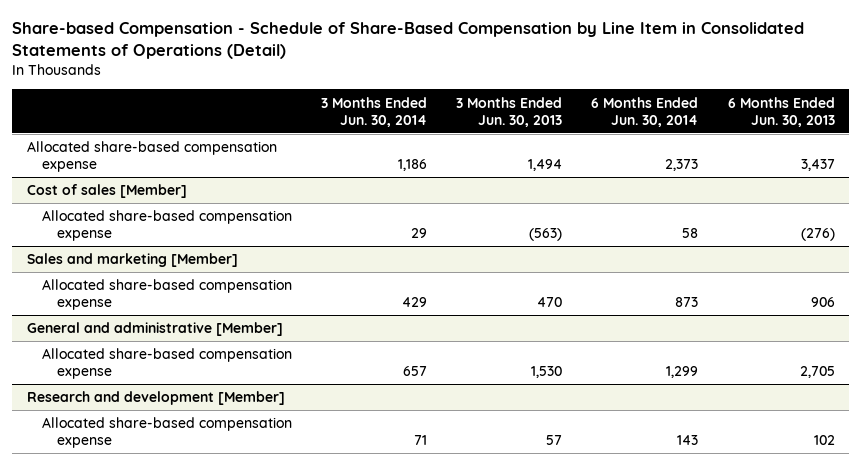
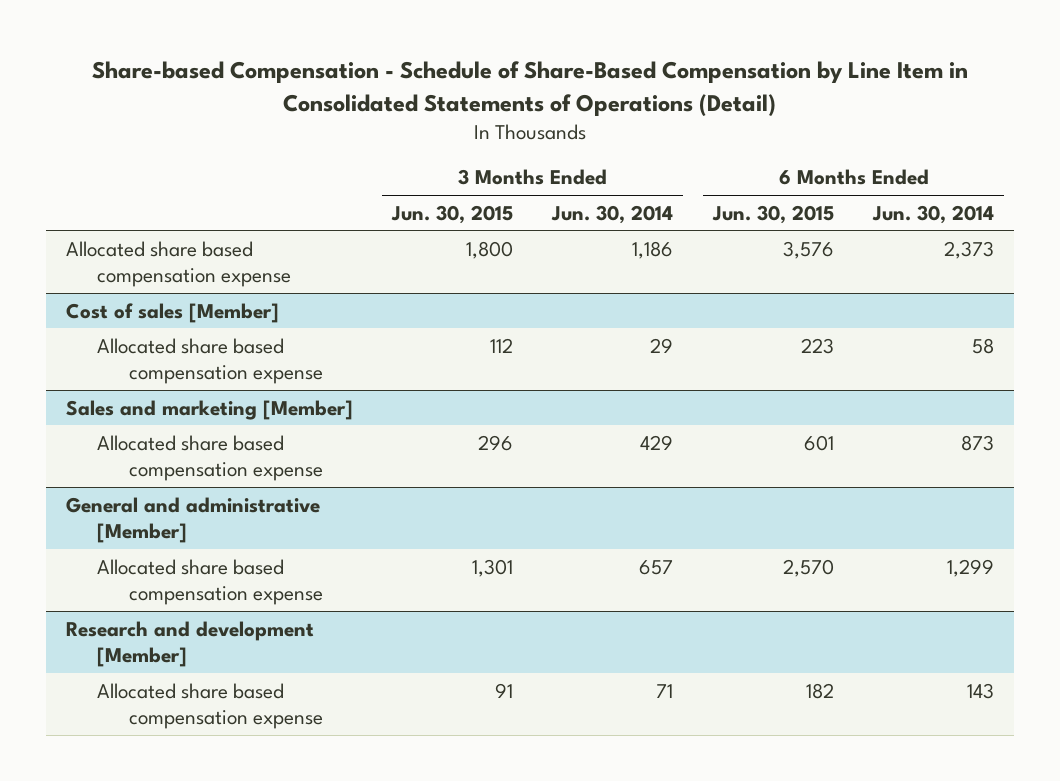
- | 3 Months Ended Jun. 30, 2014 | 3 Months Ended Jun. 30, 2013 | 6 Months Ended Jun. 30, 2014 | 6 Months Ended Jun. 30, 2013
+ | 3 Months Ended Jun. 30, 2015 | 3 Months Ended Jun. 30, 2014 | 6 Months Ended Jun. 30, 2015 | 6 Months Ended Jun. 30, 2014
- Allocated share-based compensation expense | 1,186 | 1,494 | 2,373 | 3,437
+ Allocated share based compensation expense | 1,800 | 1,186 | 3,576 | 2,373
@ Cost of sales [Member]
- Allocated share-based compensation expense | 29 | (563) | 58 | (276)
+ Allocated share based compensation expense | 112 | 29 | 223 | 58
@ Sales and marketing [Member]
- Allocated share-based compensation expense | 429 | 470 | 873 | 906
+ Allocated share based compensation expense | 296 | 429 | 601 | 873
@ General and administrative [Member]
- Allocated share-based compensation expense | 657 | 1,530 | 1,299 | 2,705
+ Allocated share based compensation expense | 1,301 | 657 | 2,570 | 1,299
@ Research and development [Member]
- Allocated share-based compensation expense | 71 | 57 | 143 | 102
+ Allocated share based compensation expense | 91 | 71 | 182 | 143

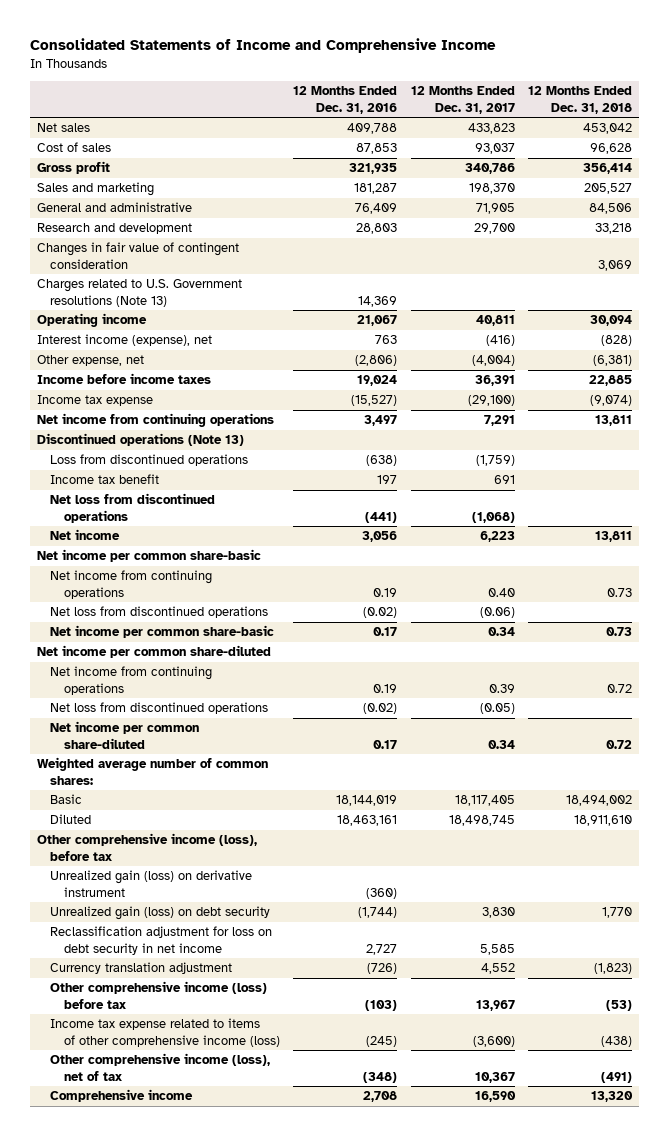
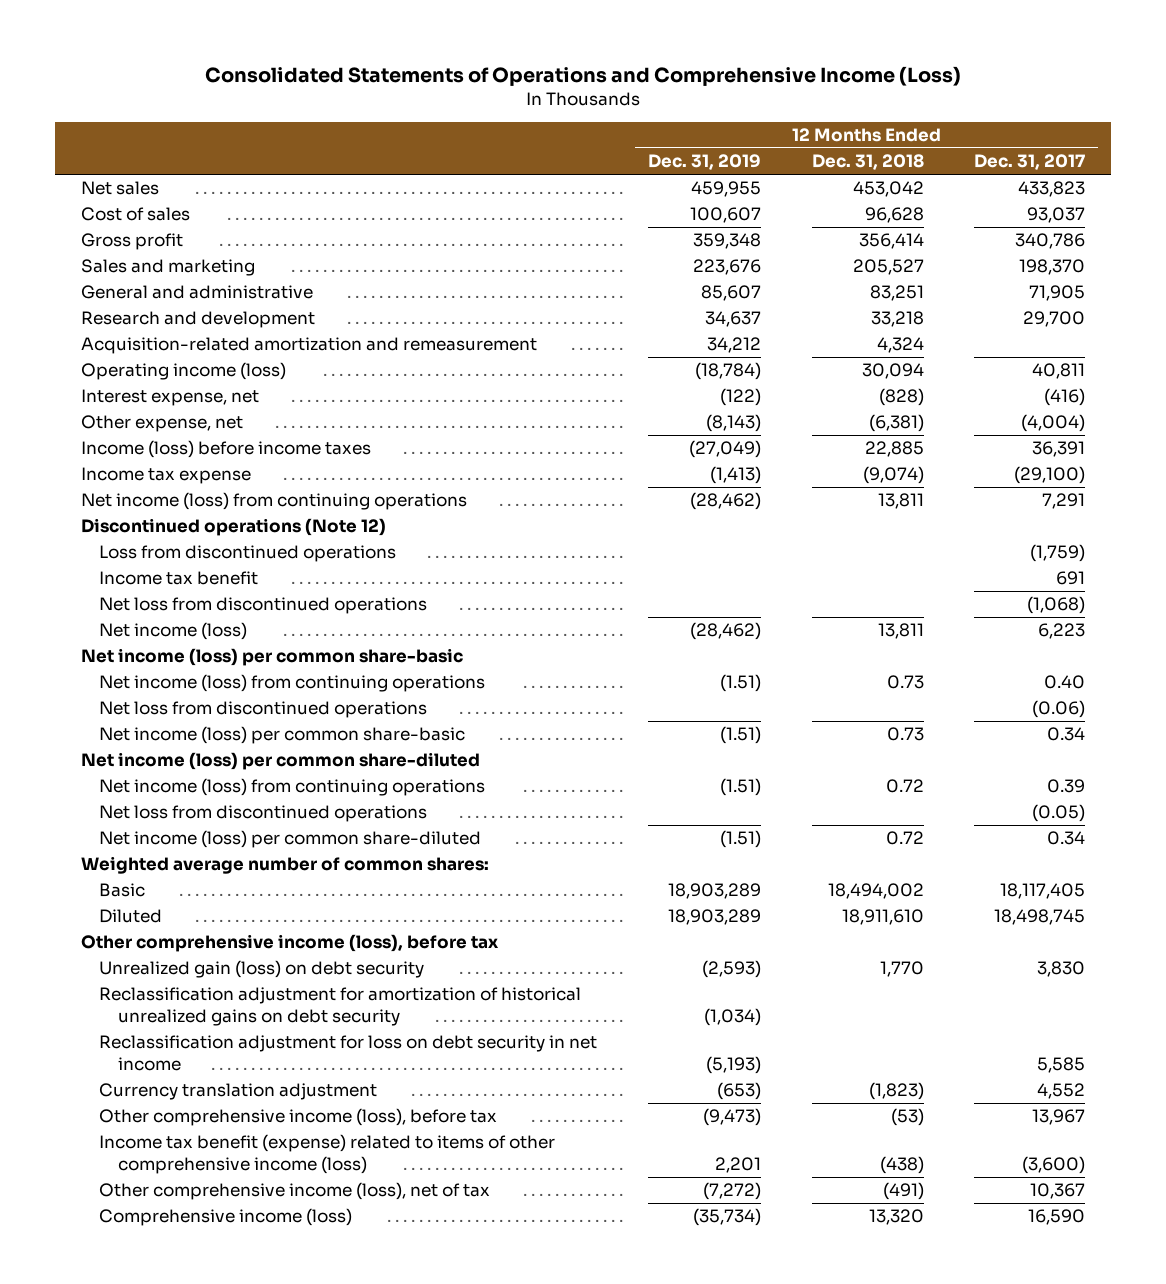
- Consolidated Statements of Income and Comprehensive Income
+ Consolidated Statements of Operations and Comprehensive Income (Loss)
- | 12 Months Ended Dec. 31, 2016 | 12 Months Ended Dec. 31, 2017 | 12 Months Ended Dec. 31, 2018
+ | 12 Months Ended Dec. 31, 2019 | 12 Months Ended Dec. 31, 2018 | 12 Months Ended Dec. 31, 2017
- General and administrative | 76,409 | 71,905 | 84,506
+ General and administrative | 85,607 | 83,251 | 71,905
- Changes in fair value of contingent consideration | | | 3,069
- Charges related to U.S. Government resolutions (Note 13) | 14,369 | |
- Operating income | 21,067 | 40,811 | 30,094
- Interest income (expense), net | 763 | (416) | (828)
+ Acquisition-related amortization and remeasurement | 34,212 | 4,324 |
+ Operating income (loss) | (18,784) | 30,094 | 40,811
+ Interest expense, net | (122) | (828) | (416)
- Income before income taxes | 19,024 | 36,391 | 22,885
+ Income (loss) before income taxes | (27,049) | 22,885 | 36,391
- Net income from continuing operations | 3,497 | 7,291 | 13,811
- Discontinued operations (Note 13)
+ Net income (loss) from continuing operations | (28,462) | 13,811 | 7,291
+ Discontinued operations (Note 12)
- Net income | 3,056 | 6,223 | 13,811
- Net income per common share-basic
- Net income from continuing operations | 0.19 | 0.40 | 0.73
+ Net income (loss) | (28,462) | 13,811 | 6,223
+ Net income (loss) per common share-basic
+ Net income (loss) from continuing operations | (1.51) | 0.73 | 0.40
- Net income per common share-basic | 0.17 | 0.34 | 0.73
- Net income per common share-diluted
- Net income from continuing operations | 0.19 | 0.39 | 0.72
+ Net income (loss) per common share-basic | (1.51) | 0.73 | 0.34
+ Net income (loss) per common share-diluted
+ Net income (loss) from continuing operations | (1.51) | 0.72 | 0.39
- Net income per common share-diluted | 0.17 | 0.34 | 0.72
+ Net income (loss) per common share-diluted | (1.51) | 0.72 | 0.34
- Unrealized gain (loss) on derivative instrument | (360) | |
+ Reclassification adjustment for amortization of historical unrealized gains on debt security | (1,034) | |
- Other comprehensive income (loss) before tax | (103) | 13,967 | (53)
- Income tax expense related to items of other comprehensive income (loss) | (245) | (3,600) | (438)
+ Other comprehensive income (loss), before tax | (9,473) | (53) | 13,967
+ Income tax benefit (expense) related to items of other comprehensive income (loss) | 2,201 | (438) | (3,600)
- Comprehensive income | 2,708 | 16,590 | 13,320
+ Comprehensive income (loss) | (35,734) | 13,320 | 16,590

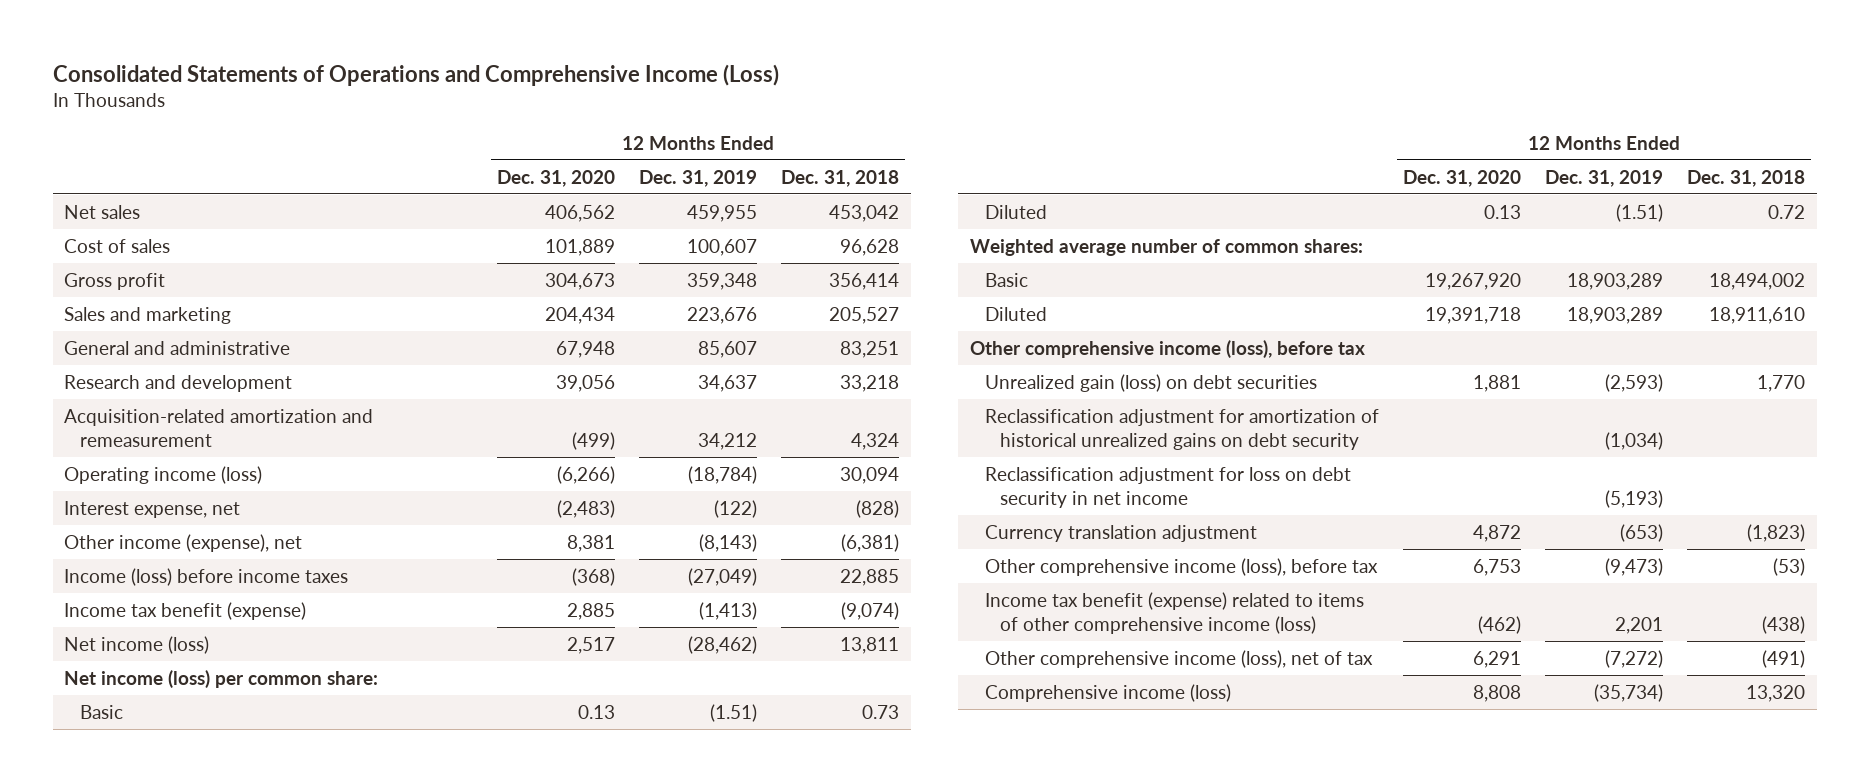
- | 12 Months Ended Dec. 31, 2019 | 12 Months Ended Dec. 31, 2018 | 12 Months Ended Dec. 31, 2017
+ | 12 Months Ended Dec. 31, 2020 | 12 Months Ended Dec. 31, 2019 | 12 Months Ended Dec. 31, 2018
- Other expense, net | (8,143) | (6,381) | (4,004)
+ Other income (expense), net | 8,381 | (8,143) | (6,381)
- Income tax expense | (1,413) | (9,074) | (29,100)
- Net income (loss) from continuing operations | (28,462) | 13,811 | 7,291
- Discontinued operations (Note 12)
- Loss from discontinued operations | | | (1,759)
- Income tax benefit | | | 691
- Net loss from discontinued operations | | | (1,068)
+ Income tax benefit (expense) | 2,885 | (1,413) | (9,074)
- Net income (loss) per common share-basic
- Net income (loss) from continuing operations | (1.51) | 0.73 | 0.40
- Net loss from discontinued operations | | | (0.06)
- Net income (loss) per common share-basic | (1.51) | 0.73 | 0.34
- Net income (loss) per common share-diluted
- Net income (loss) from continuing operations | (1.51) | 0.72 | 0.39
- Net loss from discontinued operations | | | (0.05)
- Net income (loss) per common share-diluted | (1.51) | 0.72 | 0.34
+ Net income (loss) per common share:
+ Basic | 0.13 | (1.51) | 0.73
+ Diluted | 0.13 | (1.51) | 0.72
- Unrealized gain (loss) on debt security | (2,593) | 1,770 | 3,830
+ Unrealized gain (loss) on debt securities | 1,881 | (2,593) | 1,770

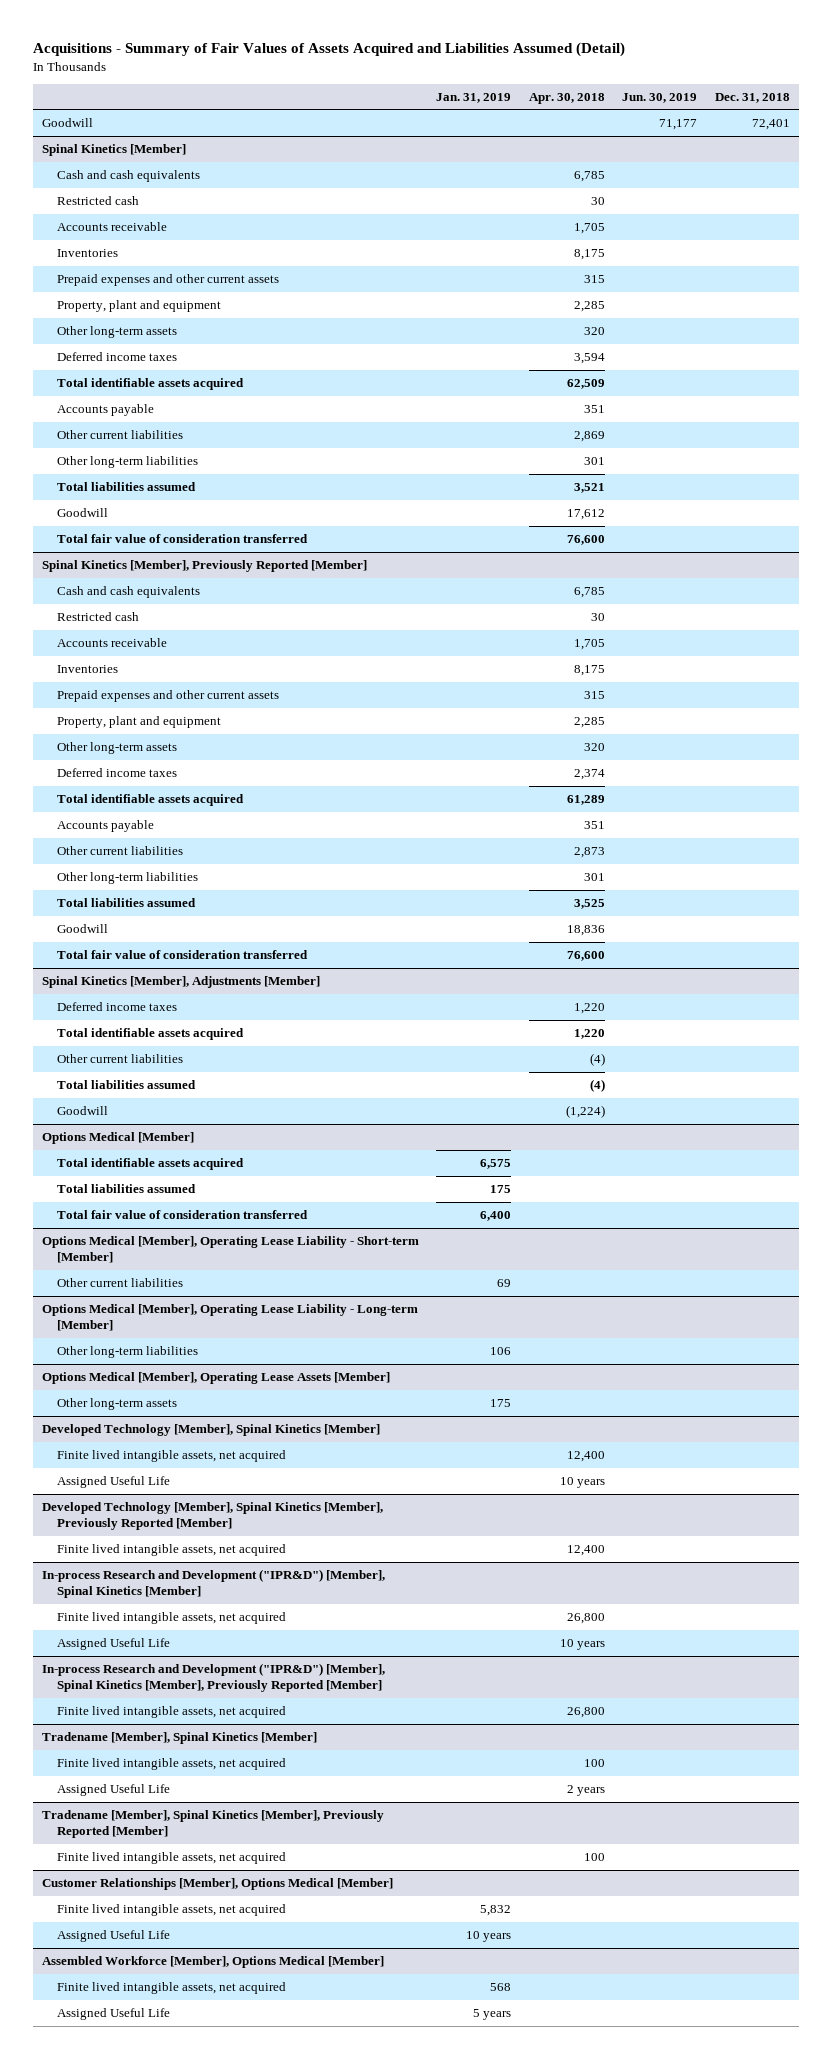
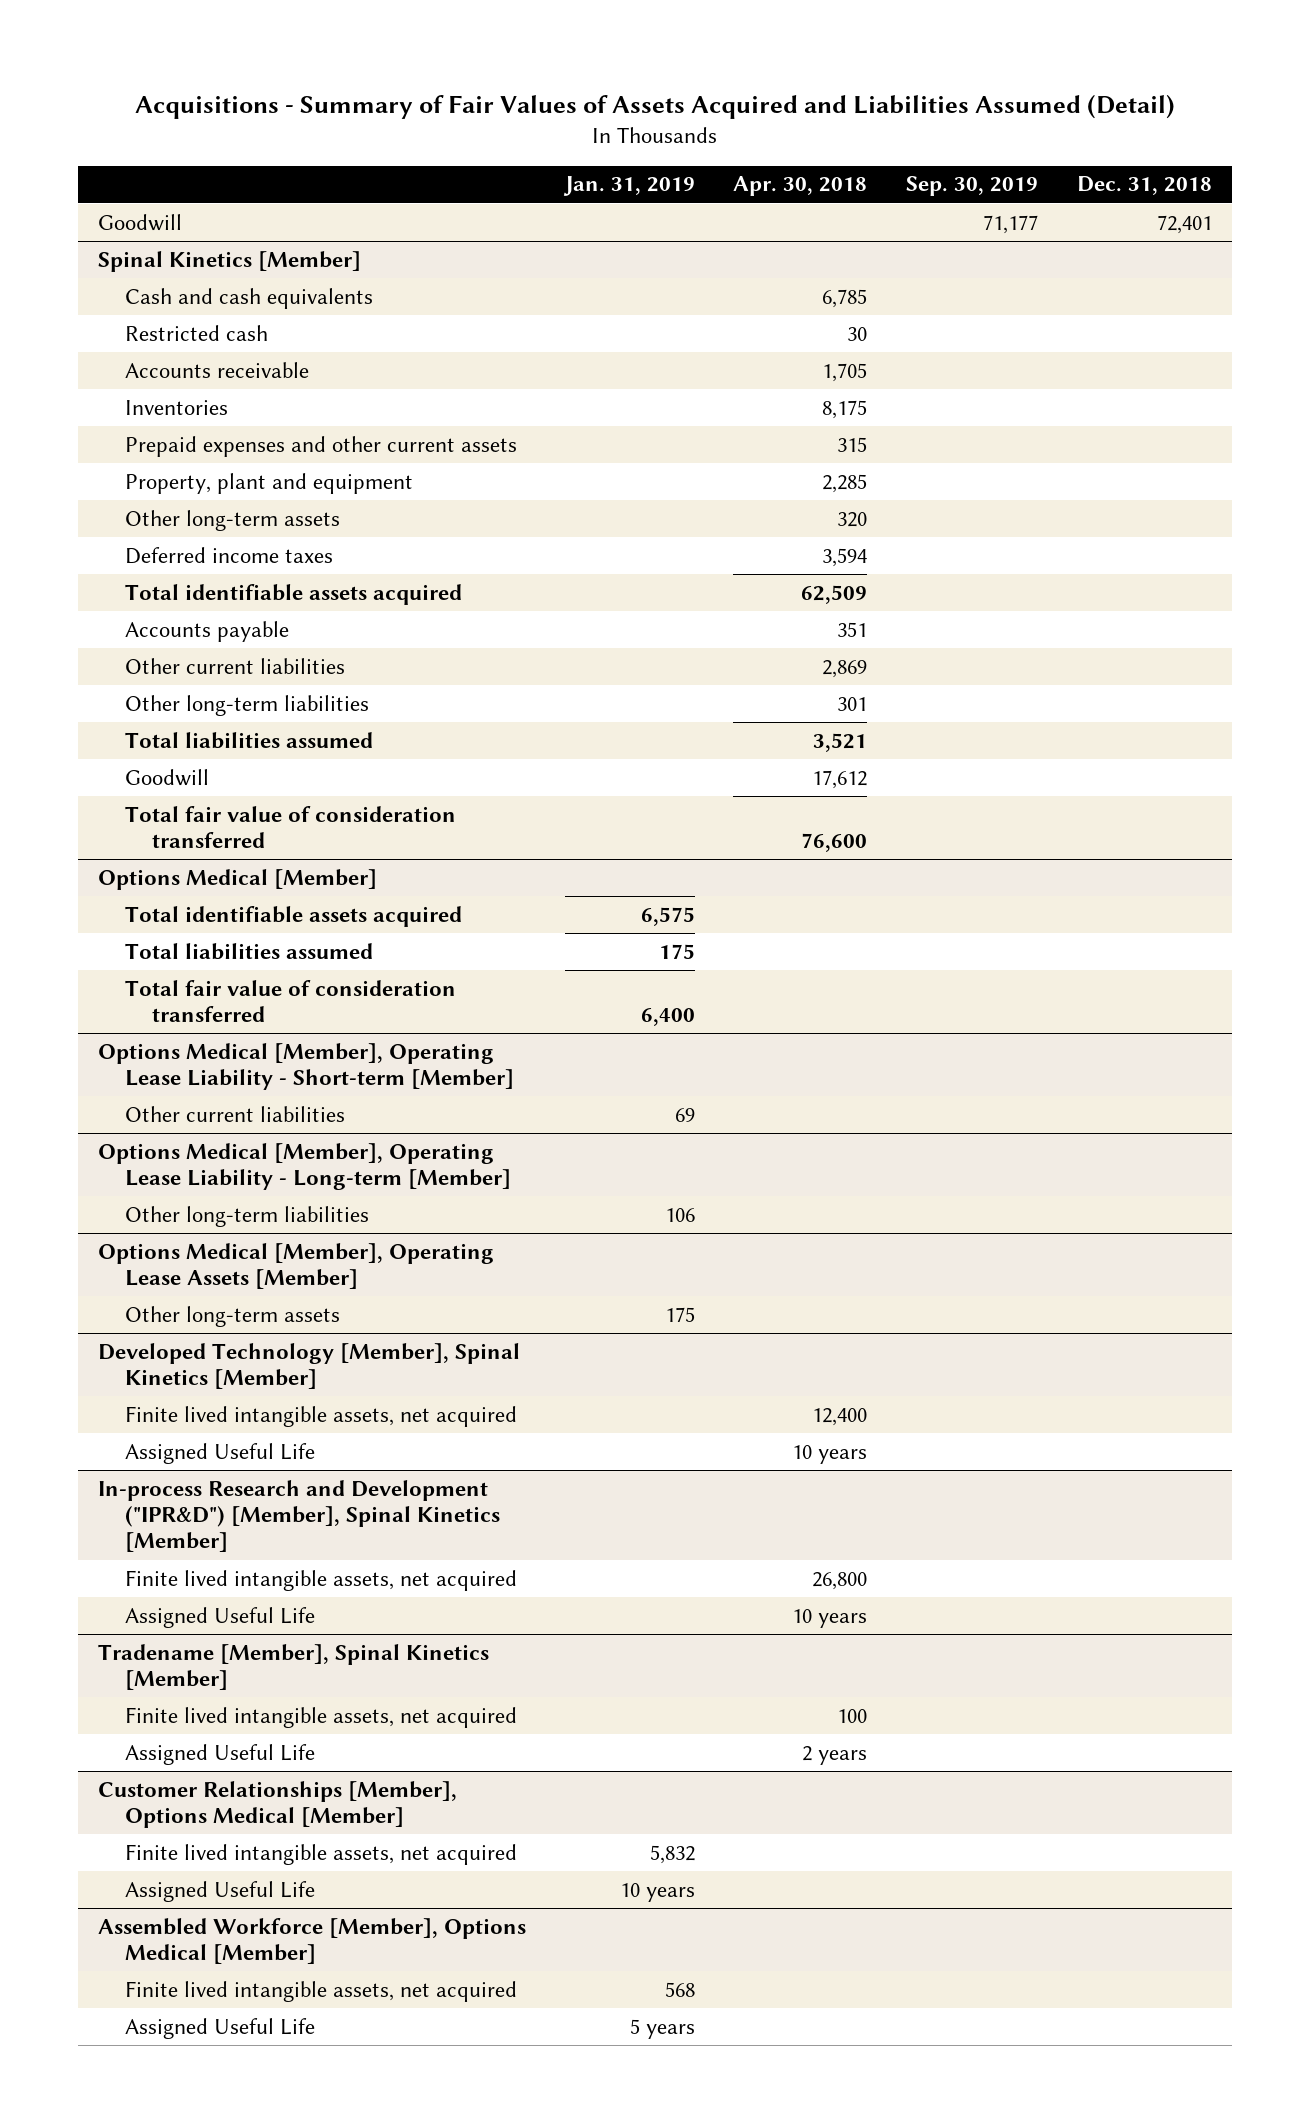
- | Jan. 31, 2019 | Apr. 30, 2018 | Jun. 30, 2019 | Dec. 31, 2018
+ | Jan. 31, 2019 | Apr. 30, 2018 | Sep. 30, 2019 | Dec. 31, 2018
- Spinal Kinetics [Member], Previously Reported [Member]
- Cash and cash equivalents | | 6,785 | |
- Restricted cash | | 30 | |
- Accounts receivable | | 1,705 | |
- Inventories | | 8,175 | |
- Prepaid expenses and other current assets | | 315 | |
- Property, plant and equipment | | 2,285 | |
- Other long-term assets | | 320 | |
- Deferred income taxes | | 2,374 | |
- Total identifiable assets acquired | | 61,289 | |
- Accounts payable | | 351 | |
- Other current liabilities | | 2,873 | |
- Other long-term liabilities | | 301 | |
- Total liabilities assumed | | 3,525 | |
- Goodwill | | 18,836 | |
- Total fair value of consideration transferred | | 76,600 | |
- Spinal Kinetics [Member], Adjustments [Member]
- Deferred income taxes | | 1,220 | |
- Total identifiable assets acquired | | 1,220 | |
- Other current liabilities | | (4) | |
- Total liabilities assumed | | (4) | |
- Goodwill | | (1,224) | |
- Developed Technology [Member], Spinal Kinetics [Member], Previously Reported [Member]
- Finite lived intangible assets, net acquired | | 12,400 | |
- In-process Research and Development ("IPR&D") [Member], Spinal Kinetics [Member], Previously Reported [Member]
- Finite lived intangible assets, net acquired | | 26,800 | |
- Tradename [Member], Spinal Kinetics [Member], Previously Reported [Member]
- Finite lived intangible assets, net acquired | | 100 | |

